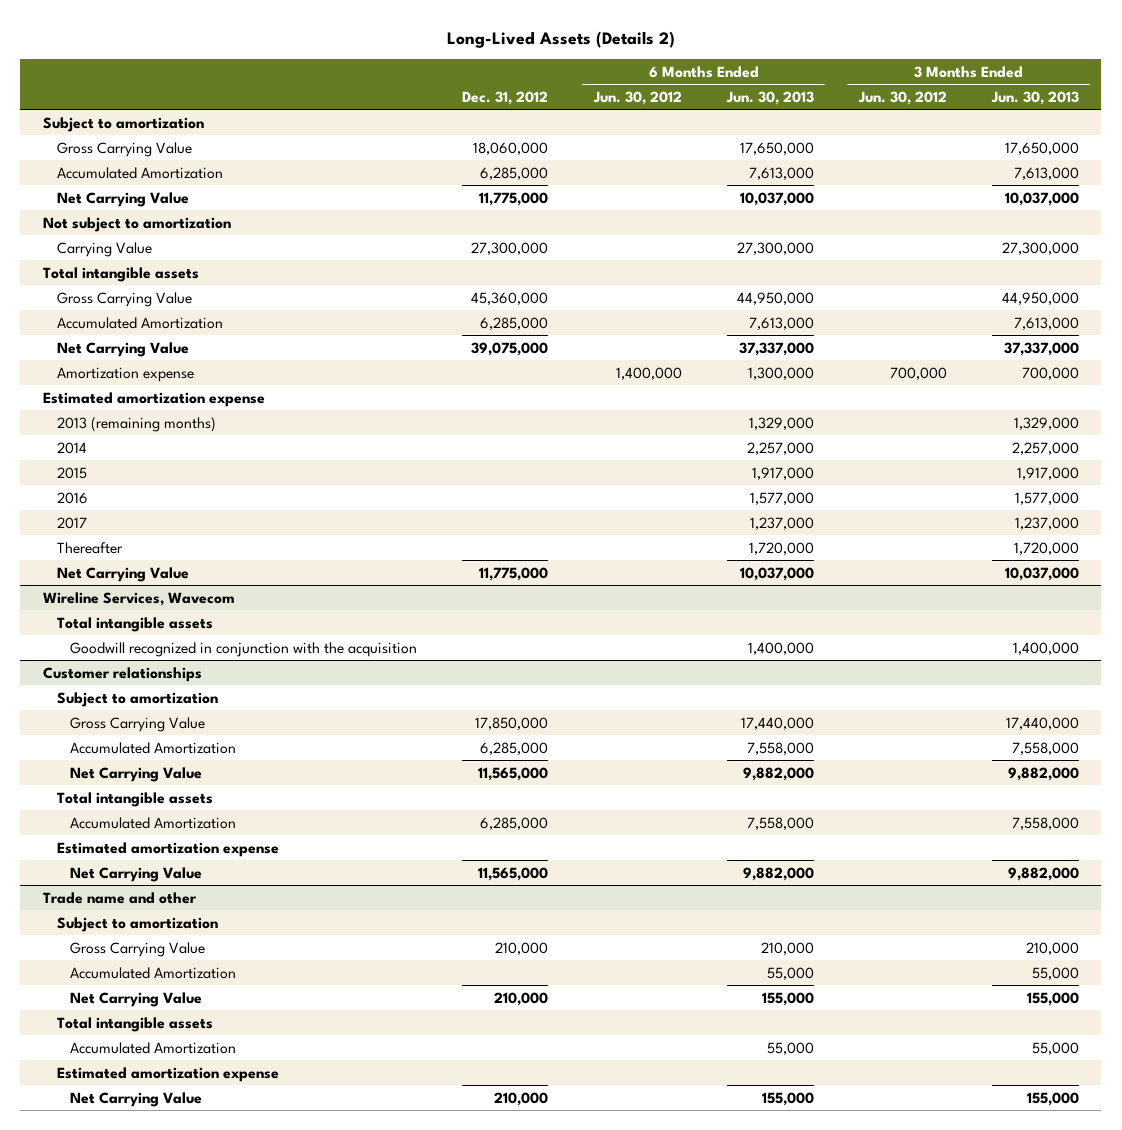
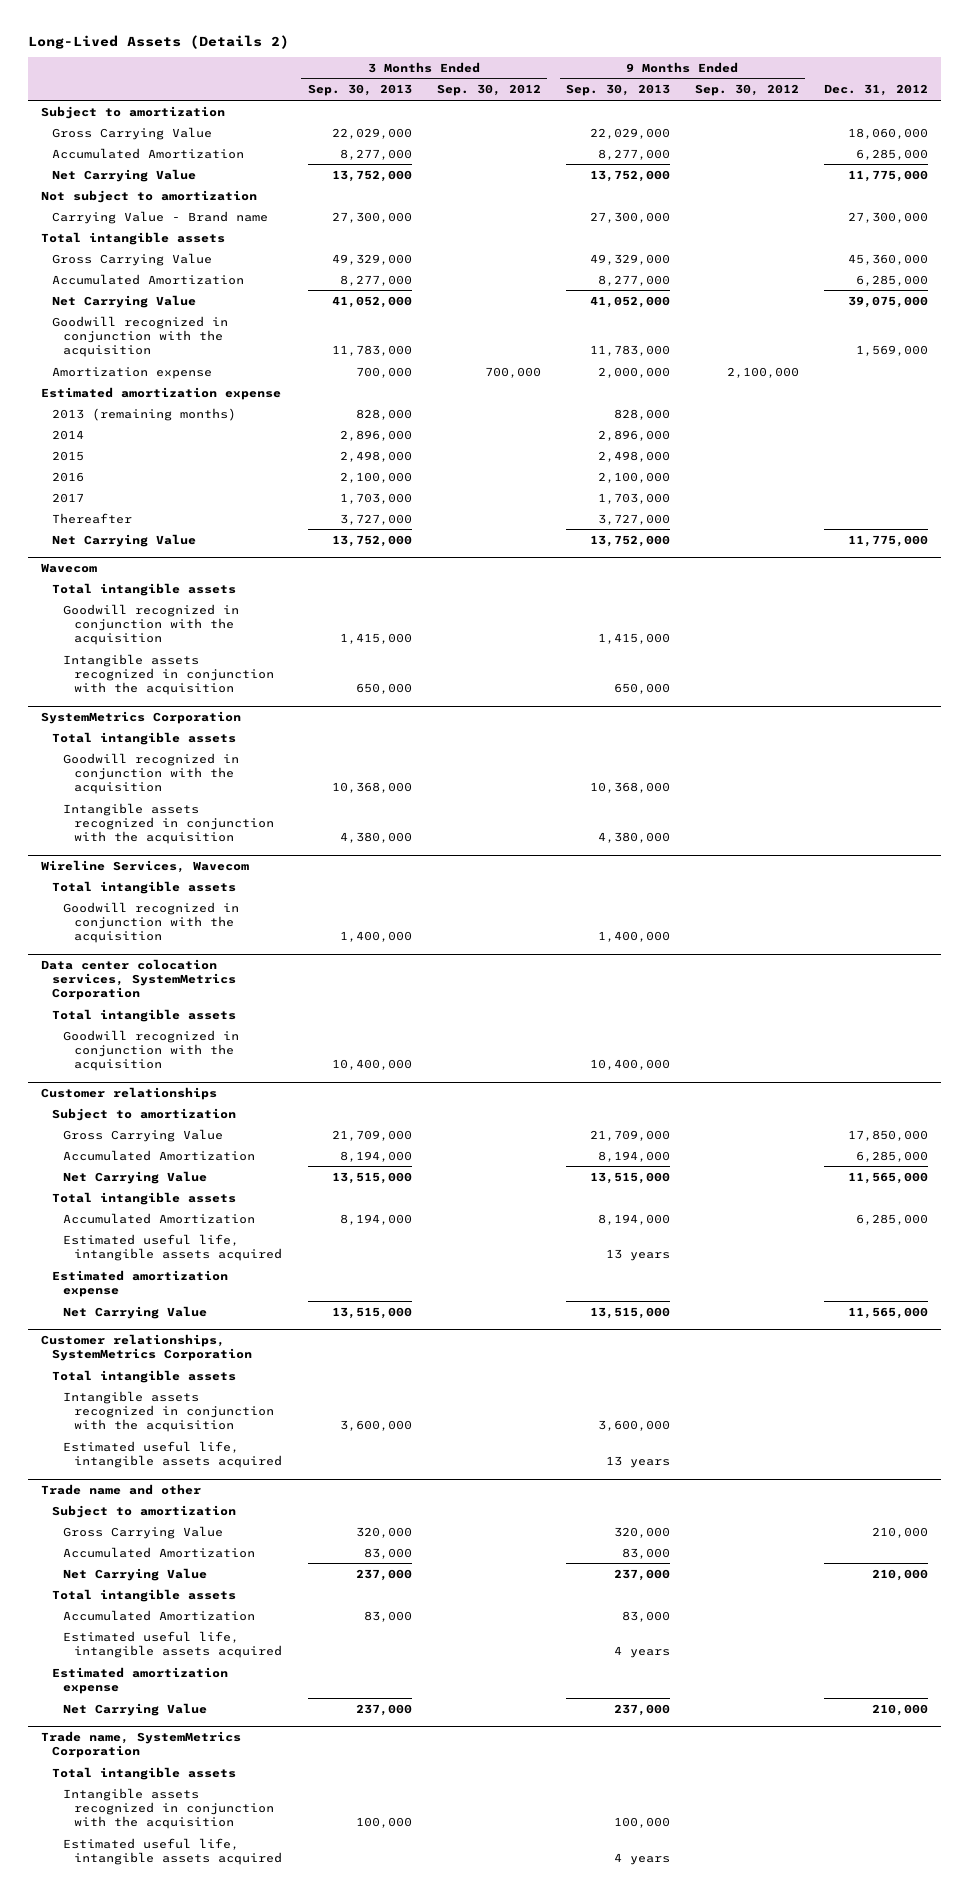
- | Dec. 31, 2012 | 6 Months Ended Jun. 30, 2012 | 6 Months Ended Jun. 30, 2013 | 3 Months Ended Jun. 30, 2012 | 3 Months Ended Jun. 30, 2013
+ | 3 Months Ended Sep. 30, 2013 | 3 Months Ended Sep. 30, 2012 | 9 Months Ended Sep. 30, 2013 | 9 Months Ended Sep. 30, 2012 | Dec. 31, 2012
- Carrying Value | 27,300,000 | | 27,300,000 | | 27,300,000
+ Carrying Value - Brand name | 27,300,000 | | 27,300,000 | | 27,300,000
+ Goodwill recognized in conjunction with the acquisition | 11,783,000 | | 11,783,000 | | 1,569,000
+ Wavecom
+ Total intangible assets
+ Goodwill recognized in conjunction with the acquisition | 1,415,000 | | 1,415,000 | |
+ Intangible assets recognized in conjunction with the acquisition | 650,000 | | 650,000 | |
+ SystemMetrics Corporation
+ Total intangible assets
+ Goodwill recognized in conjunction with the acquisition | 10,368,000 | | 10,368,000 | |
+ Intangible assets recognized in conjunction with the acquisition | 4,380,000 | | 4,380,000 | |
+ Data center colocation services, SystemMetrics Corporation
+ Total intangible assets
+ Goodwill recognized in conjunction with the acquisition | 10,400,000 | | 10,400,000 | |
@ Customer relationships
+ Estimated useful life, intangible assets acquired | | | 13 years | |
+ Customer relationships, SystemMetrics Corporation
+ Total intangible assets
+ Intangible assets recognized in conjunction with the acquisition | 3,600,000 | | 3,600,000 | |
+ Estimated useful life, intangible assets acquired | | | 13 years | |
@ Trade name and other
+ Estimated useful life, intangible assets acquired | | | 4 years | |
+ Trade name, SystemMetrics Corporation
+ Total intangible assets
+ Intangible assets recognized in conjunction with the acquisition | 100,000 | | 100,000 | |
+ Estimated useful life, intangible assets acquired | | | 4 years | |

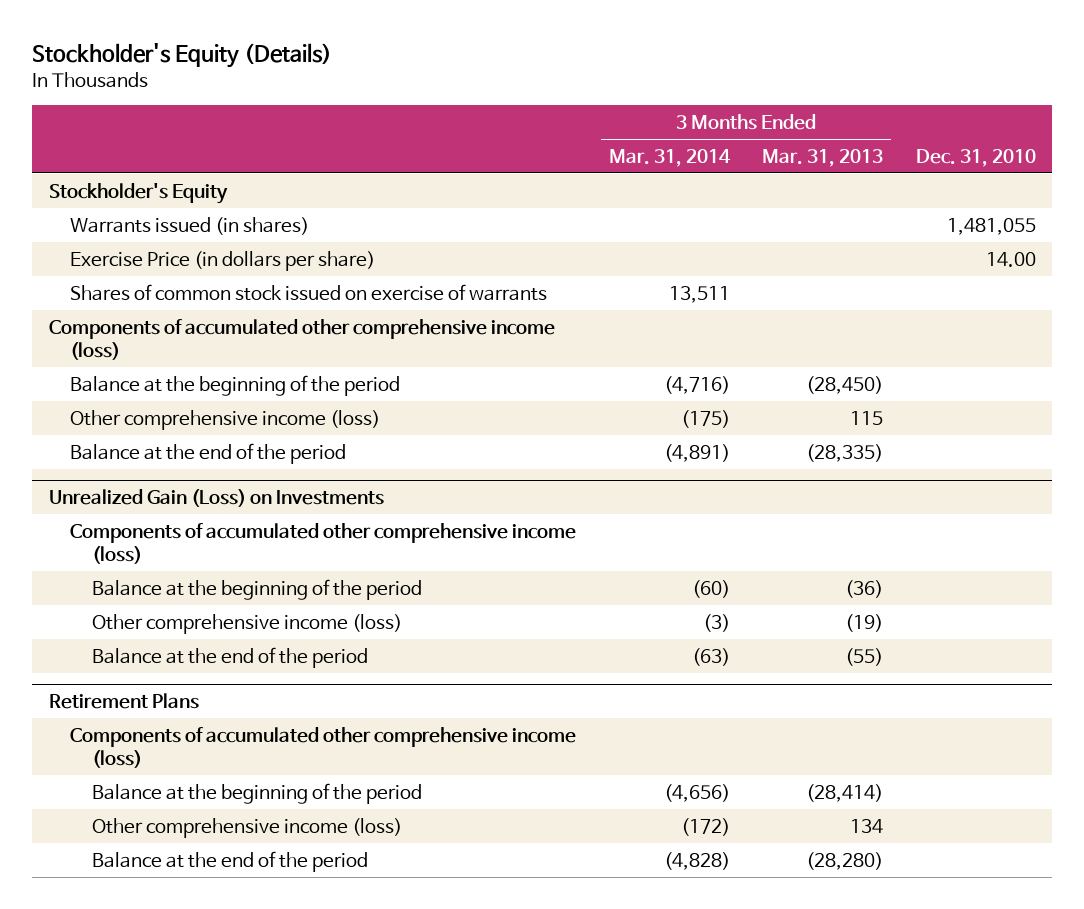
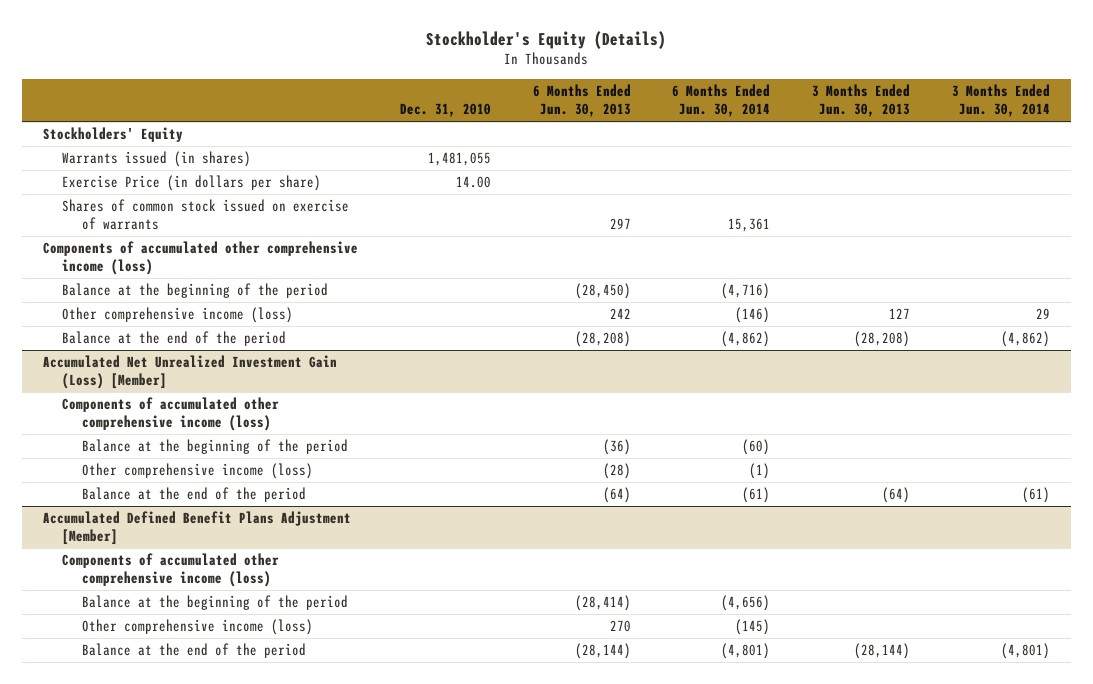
- | 3 Months Ended Mar. 31, 2014 | 3 Months Ended Mar. 31, 2013 | Dec. 31, 2010
+ | Dec. 31, 2010 | 6 Months Ended Jun. 30, 2013 | 6 Months Ended Jun. 30, 2014 | 3 Months Ended Jun. 30, 2013 | 3 Months Ended Jun. 30, 2014
- Stockholder's Equity
+ Stockholders' Equity
- Unrealized Gain (Loss) on Investments
+ Accumulated Net Unrealized Investment Gain (Loss) [Member]
- Retirement Plans
- Components of accumulated other comprehensive income (loss)
- Balance at the beginning of the period | (4,656) | (28,414) |
- Other comprehensive income (loss) | (172) | 134 |
- Balance at the end of the period | (4,828) | (28,280) |
+ Accumulated Defined Benefit Plans Adjustment [Member]
+ Components of accumulated other comprehensive income (loss)
+ Balance at the beginning of the period | | (28,414) | (4,656) | |
+ Other comprehensive income (loss) | | 270 | (145) | |
+ Balance at the end of the period | | (28,144) | (4,801) | (28,144) | (4,801)

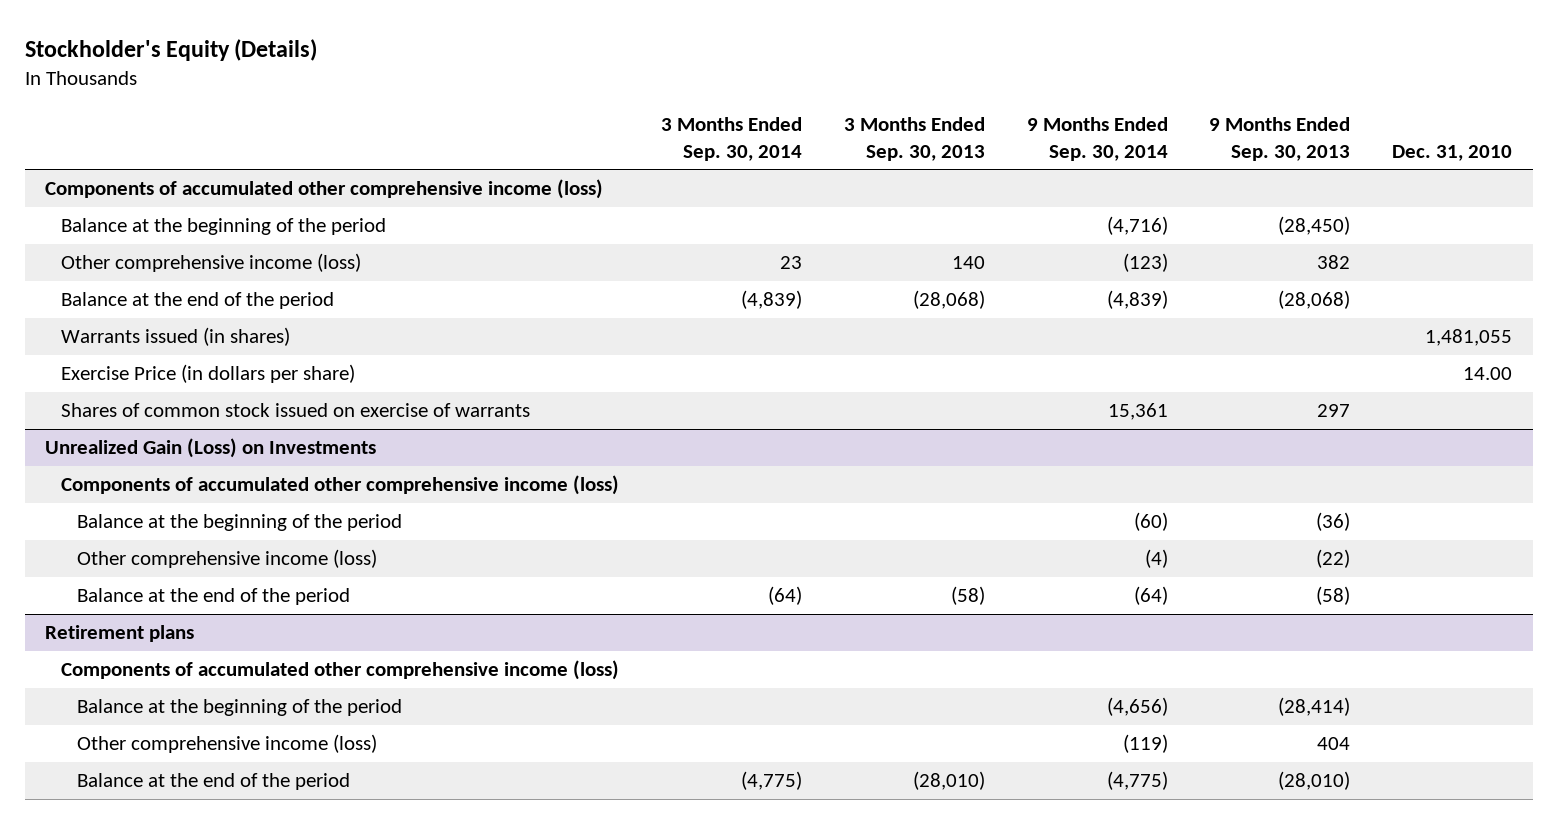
- | Dec. 31, 2010 | 6 Months Ended Jun. 30, 2013 | 6 Months Ended Jun. 30, 2014 | 3 Months Ended Jun. 30, 2013 | 3 Months Ended Jun. 30, 2014
+ | 3 Months Ended Sep. 30, 2014 | 3 Months Ended Sep. 30, 2013 | 9 Months Ended Sep. 30, 2014 | 9 Months Ended Sep. 30, 2013 | Dec. 31, 2010
- Stockholders' Equity
- Accumulated Net Unrealized Investment Gain (Loss) [Member]
moved down: Warrants issued (in shares) | | | | | 1,481,055
moved down: Exercise Price (in dollars per share) | | | | | 14.00
moved down: Shares of common stock issued on exercise of warrants | | | 15,361 | 297 |
+ Unrealized Gain (Loss) on Investments
- Accumulated Defined Benefit Plans Adjustment [Member]
- Components of accumulated other comprehensive income (loss)
- Balance at the beginning of the period | | (28,414) | (4,656) | |
- Other comprehensive income (loss) | | 270 | (145) | |
- Balance at the end of the period | | (28,144) | (4,801) | (28,144) | (4,801)
+ Retirement plans
+ Components of accumulated other comprehensive income (loss)
+ Balance at the beginning of the period | | | (4,656) | (28,414) |
+ Other comprehensive income (loss) | | | (119) | 404 |
+ Balance at the end of the period | (4,775) | (28,010) | (4,775) | (28,010) |

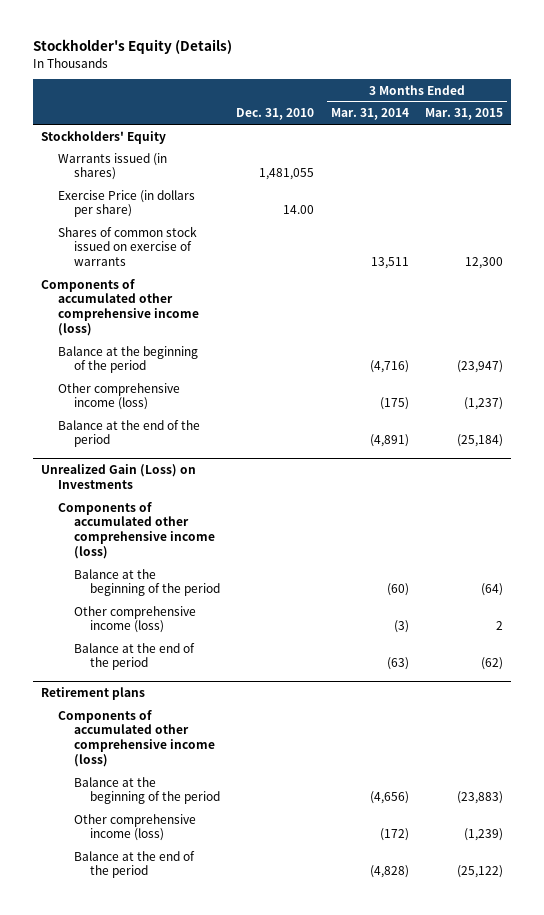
- | 3 Months Ended Sep. 30, 2014 | 3 Months Ended Sep. 30, 2013 | 9 Months Ended Sep. 30, 2014 | 9 Months Ended Sep. 30, 2013 | Dec. 31, 2010
+ | Dec. 31, 2010 | 3 Months Ended Mar. 31, 2014 | 3 Months Ended Mar. 31, 2015
+ Stockholders' Equity
moved up: Warrants issued (in shares) | 1,481,055 | |
moved up: Exercise Price (in dollars per share) | 14.00 | |
moved up: Shares of common stock issued on exercise of warrants | | 13,511 | 12,300

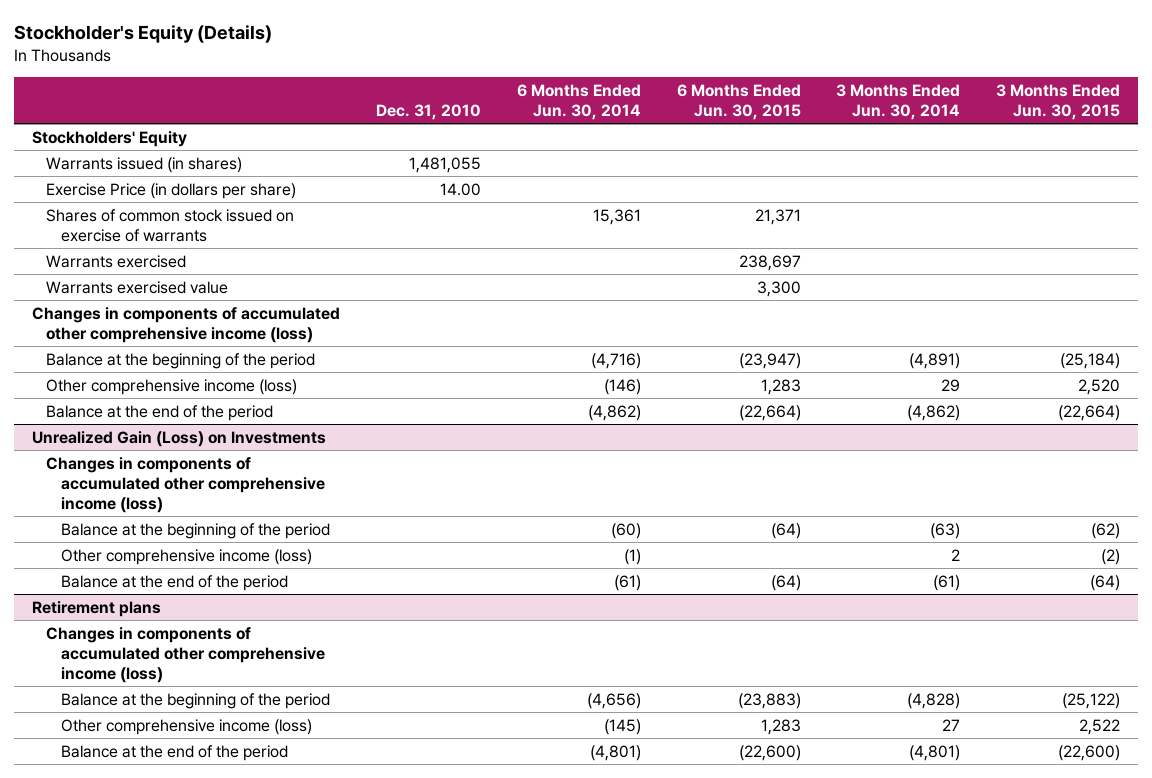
- | Dec. 31, 2010 | 3 Months Ended Mar. 31, 2014 | 3 Months Ended Mar. 31, 2015
+ | Dec. 31, 2010 | 6 Months Ended Jun. 30, 2014 | 6 Months Ended Jun. 30, 2015 | 3 Months Ended Jun. 30, 2014 | 3 Months Ended Jun. 30, 2015
- Components of accumulated other comprehensive income (loss)
+ Warrants exercised | | | 238,697 | |
+ Warrants exercised value | | | 3,300 | |
+ Changes in components of accumulated other comprehensive income (loss)
@ Unrealized Gain (Loss) on Investments
- Components of accumulated other comprehensive income (loss)
+ Changes in components of accumulated other comprehensive income (loss)
@ Retirement plans
- Components of accumulated other comprehensive income (loss)
+ Changes in components of accumulated other comprehensive income (loss)

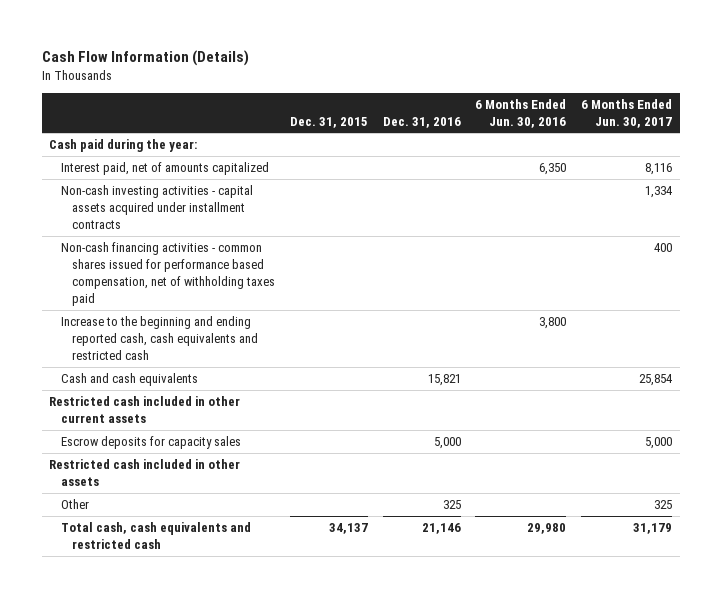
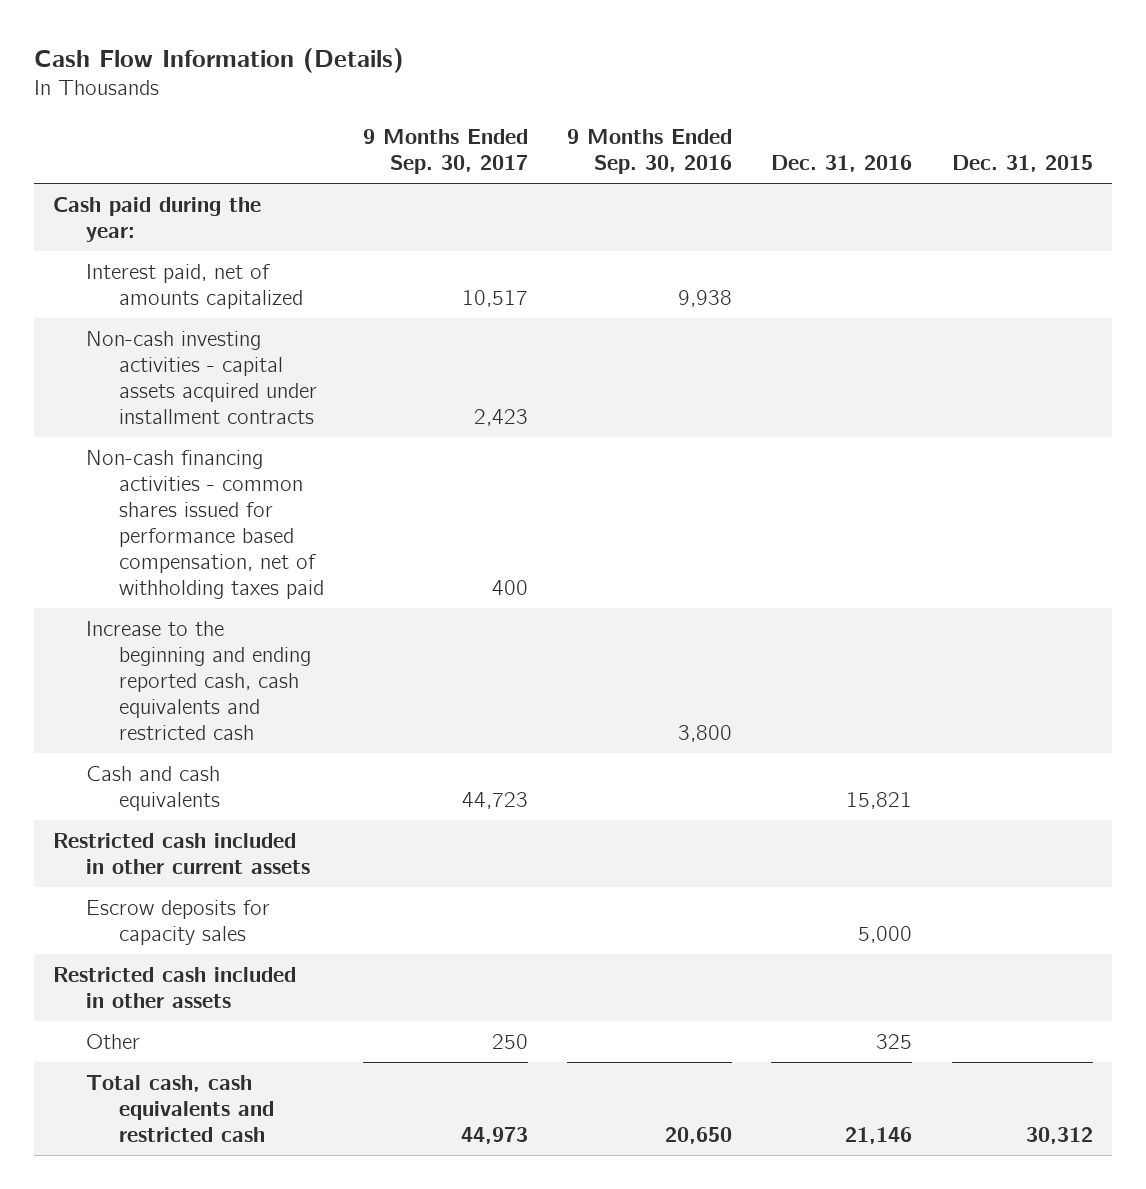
- | Dec. 31, 2015 | Dec. 31, 2016 | 6 Months Ended Jun. 30, 2016 | 6 Months Ended Jun. 30, 2017
+ | 9 Months Ended Sep. 30, 2017 | 9 Months Ended Sep. 30, 2016 | Dec. 31, 2016 | Dec. 31, 2015
- Total cash, cash equivalents and restricted cash | 34,137 | 21,146 | 29,980 | 31,179
+ Total cash, cash equivalents and restricted cash | 44,973 | 20,650 | 21,146 | 30,312

